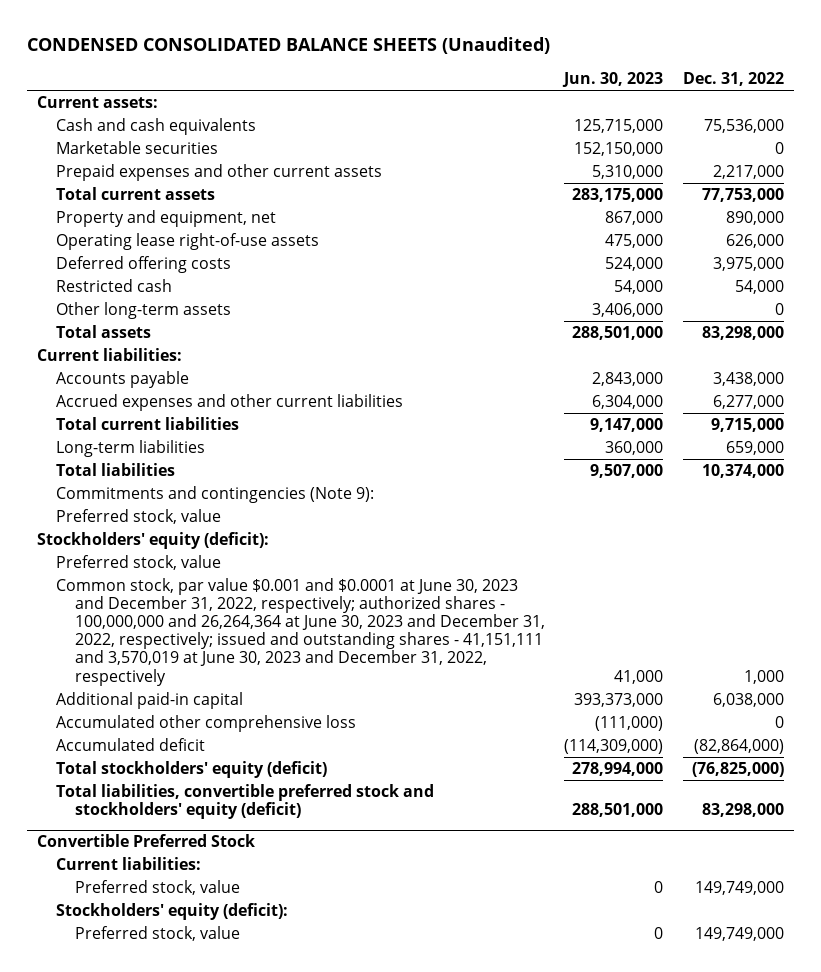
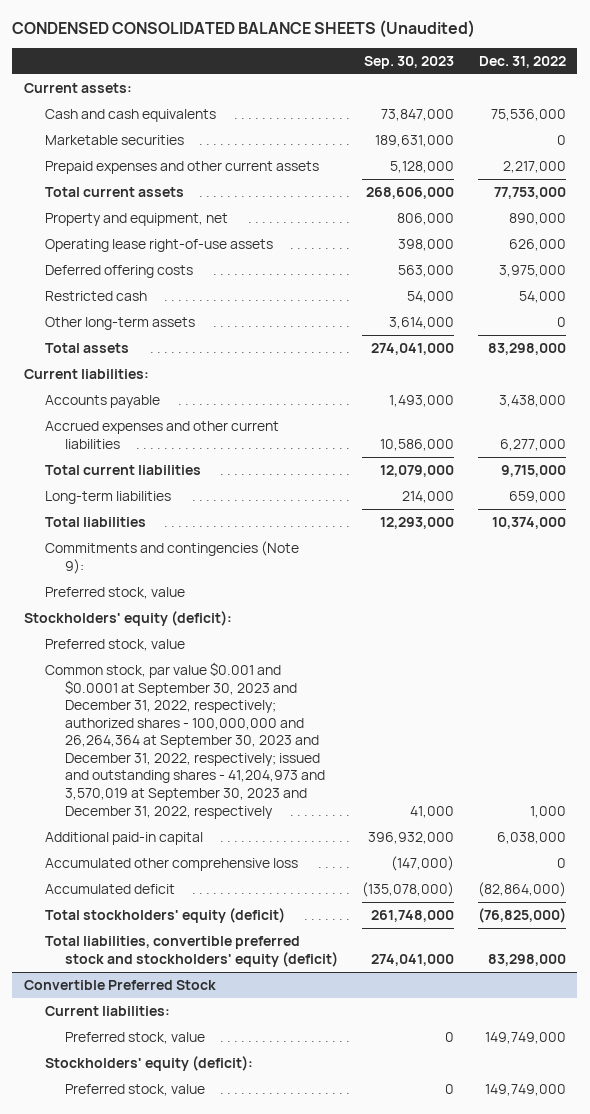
- | Jun. 30, 2023 | Dec. 31, 2022
+ | Sep. 30, 2023 | Dec. 31, 2022
- Common stock, par value $0.001 and $0.0001 at June 30, 2023 and December 31, 2022, respectively; authorized shares - 100,000,000 and 26,264,364 at June 30, 2023 and December 31, 2022, respectively; issued and outstanding shares - 41,151,111 and 3,570,019 at June 30, 2023 and December 31, 2022, respectively | 41,000 | 1,000
+ Common stock, par value $0.001 and $0.0001 at September 30, 2023 and December 31, 2022, respectively; authorized shares - 100,000,000 and 26,264,364 at September 30, 2023 and December 31, 2022, respectively; issued and outstanding shares - 41,204,973 and 3,570,019 at September 30, 2023 and December 31, 2022, respectively | 41,000 | 1,000

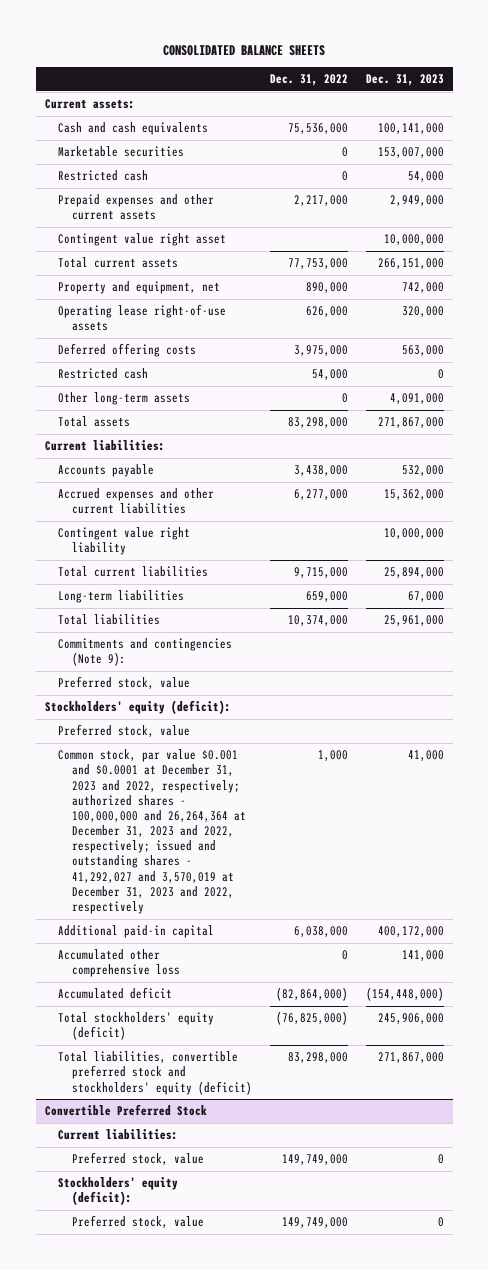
- CONDENSED CONSOLIDATED BALANCE SHEETS (Unaudited)
+ CONSOLIDATED BALANCE SHEETS
- | Sep. 30, 2023 | Dec. 31, 2022
+ | Dec. 31, 2022 | Dec. 31, 2023
+ Restricted cash | 0 | 54,000
+ Contingent value right asset | | 10,000,000
+ Contingent value right liability | | 10,000,000
- Common stock, par value $0.001 and $0.0001 at September 30, 2023 and December 31, 2022, respectively; authorized shares - 100,000,000 and 26,264,364 at September 30, 2023 and December 31, 2022, respectively; issued and outstanding shares - 41,204,973 and 3,570,019 at September 30, 2023 and December 31, 2022, respectively | 41,000 | 1,000
+ Common stock, par value $0.001 and $0.0001 at December 31, 2023 and 2022, respectively; authorized shares - 100,000,000 and 26,264,364 at December 31, 2023 and 2022, respectively; issued and outstanding shares - 41,292,027 and 3,570,019 at December 31, 2023 and 2022, respectively | 1,000 | 41,000

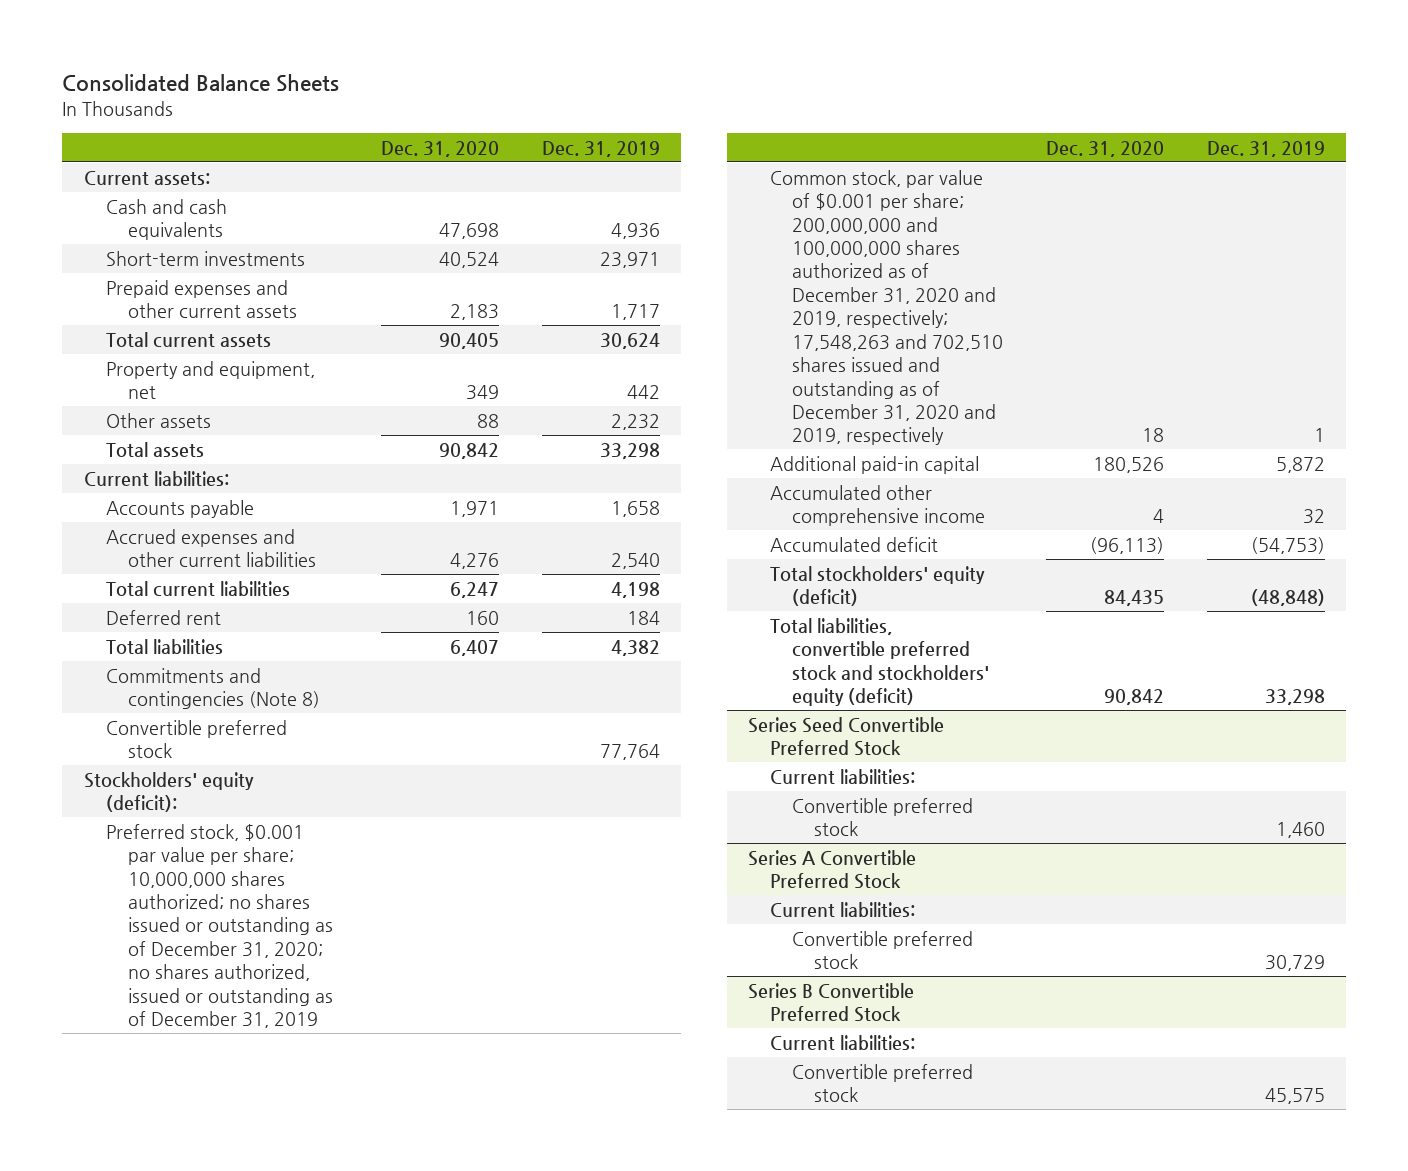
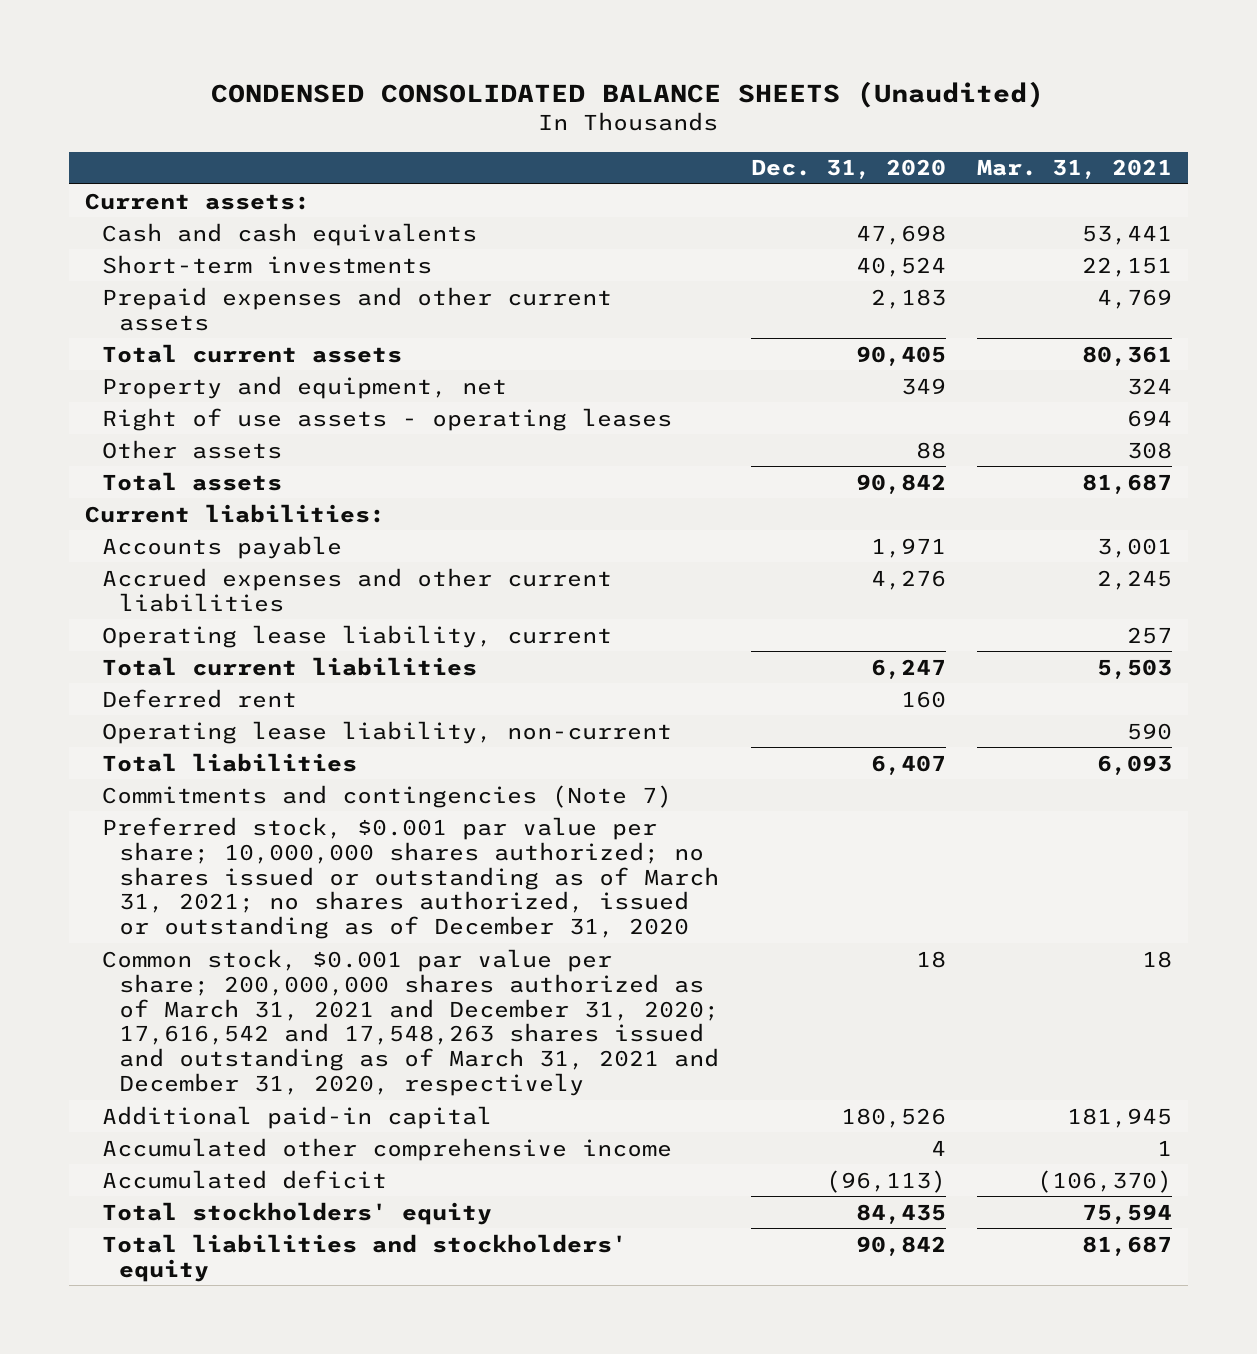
- Consolidated Balance Sheets
+ CONDENSED CONSOLIDATED BALANCE SHEETS (Unaudited)
- | Dec. 31, 2020 | Dec. 31, 2019
+ | Dec. 31, 2020 | Mar. 31, 2021
+ Right of use assets - operating leases | | 694
+ Operating lease liability, current | | 257
+ Operating lease liability, non-current | | 590
- Commitments and contingencies (Note 8)
- Convertible preferred stock | | 77,764
- Stockholders' equity (deficit):
- Preferred stock, $0.001 par value per share; 10,000,000 shares authorized; no shares issued or outstanding as of December 31, 2020; no shares authorized, issued or outstanding as of December 31, 2019
- Common stock, par value of $0.001 per share; 200,000,000 and 100,000,000 shares authorized as of December 31, 2020 and 2019, respectively; 17,548,263 and 702,510 shares issued and outstanding as of December 31, 2020 and 2019, respectively | 18 | 1
+ Commitments and contingencies (Note 7)
+ Preferred stock, $0.001 par value per share; 10,000,000 shares authorized; no shares issued or outstanding as of March 31, 2021; no shares authorized, issued or outstanding as of December 31, 2020
+ Common stock, $0.001 par value per share; 200,000,000 shares authorized as of March 31, 2021 and December 31, 2020; 17,616,542 and 17,548,263 shares issued and outstanding as of March 31, 2021 and December 31, 2020, respectively | 18 | 18
- Total stockholders' equity (deficit) | 84,435 | (48,848)
- Total liabilities, convertible preferred stock and stockholders' equity (deficit) | 90,842 | 33,298
- Series Seed Convertible Preferred Stock
- Current liabilities:
- Convertible preferred stock | | 1,460
- Series A Convertible Preferred Stock
- Current liabilities:
- Convertible preferred stock | | 30,729
- Series B Convertible Preferred Stock
- Current liabilities:
- Convertible preferred stock | | 45,575
+ Total stockholders' equity | 84,435 | 75,594
+ Total liabilities and stockholders' equity | 90,842 | 81,687

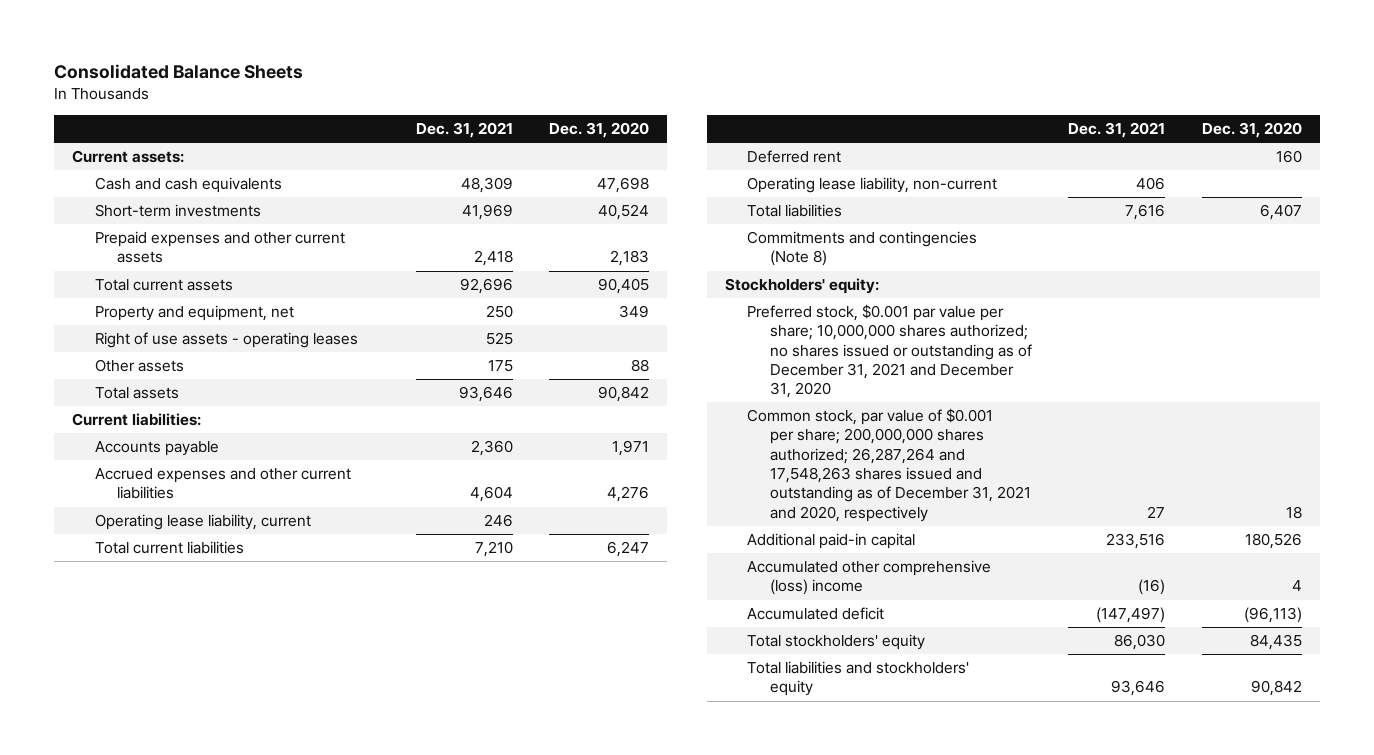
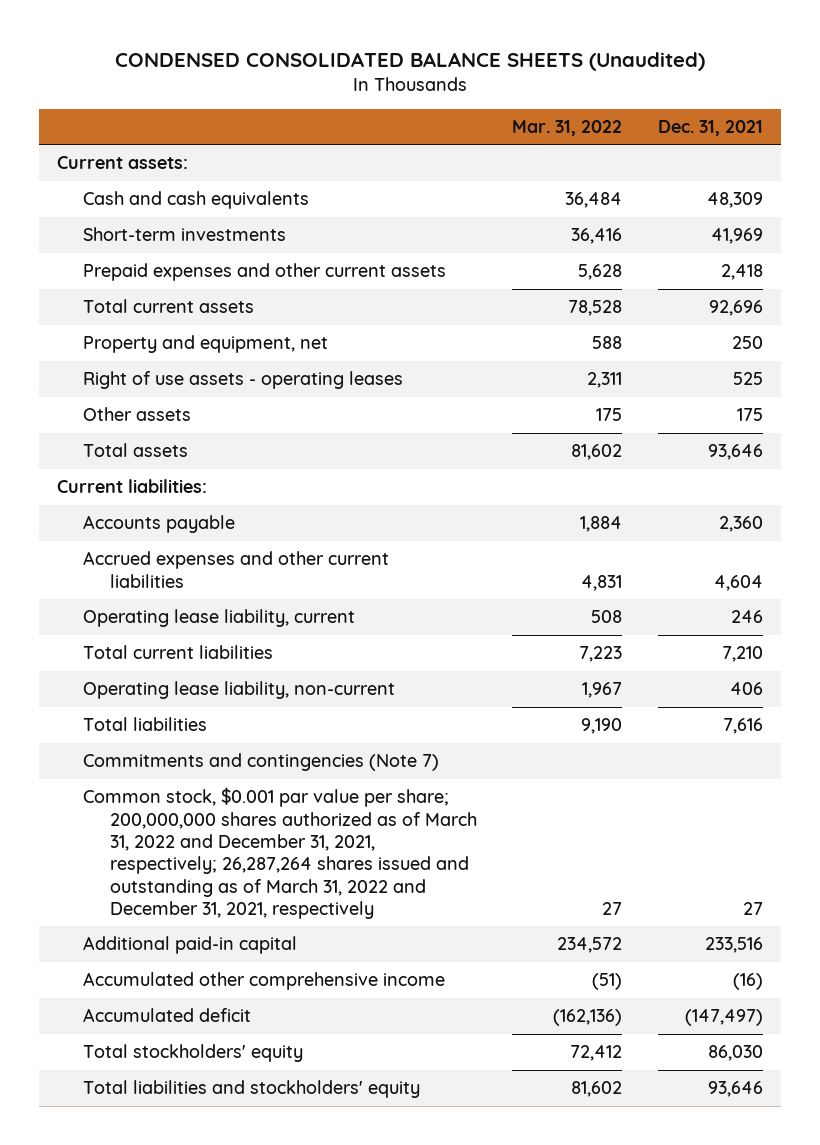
- Consolidated Balance Sheets
+ CONDENSED CONSOLIDATED BALANCE SHEETS (Unaudited)
- | Dec. 31, 2021 | Dec. 31, 2020
+ | Mar. 31, 2022 | Dec. 31, 2021
- Deferred rent | | 160
- Commitments and contingencies (Note 8)
- Stockholders' equity:
- Preferred stock, $0.001 par value per share; 10,000,000 shares authorized; no shares issued or outstanding as of December 31, 2021 and December 31, 2020
- Common stock, par value of $0.001 per share; 200,000,000 shares authorized; 26,287,264 and 17,548,263 shares issued and outstanding as of December 31, 2021 and 2020, respectively | 27 | 18
+ Commitments and contingencies (Note 7)
+ Common stock, $0.001 par value per share; 200,000,000 shares authorized as of March 31, 2022 and December 31, 2021, respectively; 26,287,264 shares issued and outstanding as of March 31, 2022 and December 31, 2021, respectively | 27 | 27
- Accumulated other comprehensive (loss) income | (16) | 4
+ Accumulated other comprehensive income | (51) | (16)

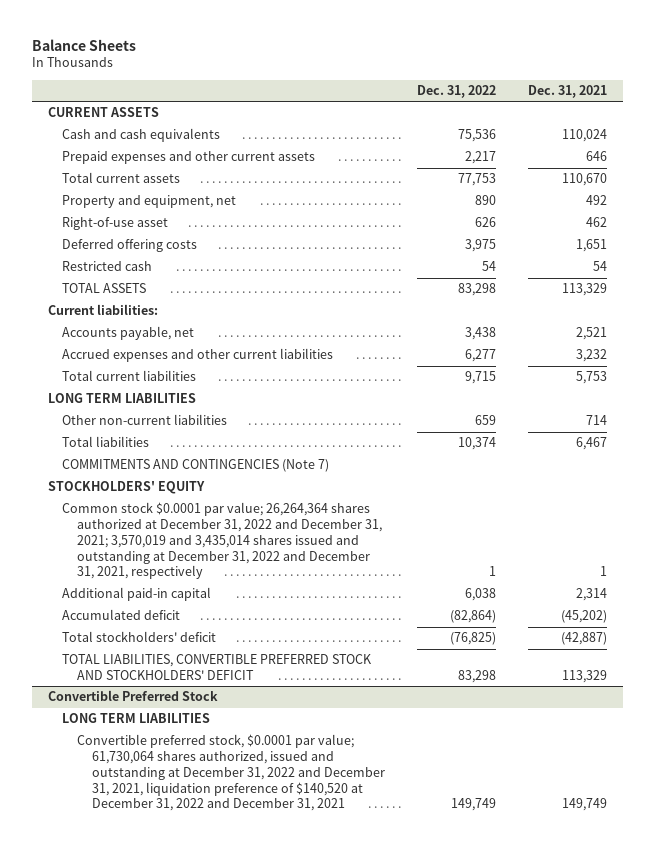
- CONDENSED CONSOLIDATED BALANCE SHEETS (Unaudited)
+ Balance Sheets
- | Mar. 31, 2022 | Dec. 31, 2021
+ | Dec. 31, 2022 | Dec. 31, 2021
- Current assets:
- Cash and cash equivalents | 36,484 | 48,309
- Short-term investments | 36,416 | 41,969
- Prepaid expenses and other current assets | 5,628 | 2,418
- Total current assets | 78,528 | 92,696
- Property and equipment, net | 588 | 250
- Right of use assets - operating leases | 2,311 | 525
- Other assets | 175 | 175
- Total assets | 81,602 | 93,646
+ CURRENT ASSETS
+ Cash and cash equivalents | 75,536 | 110,024
+ Prepaid expenses and other current assets | 2,217 | 646
+ Total current assets | 77,753 | 110,670
+ Property and equipment, net | 890 | 492
+ Right-of-use asset | 626 | 462
+ Deferred offering costs | 3,975 | 1,651
+ Restricted cash | 54 | 54
+ TOTAL ASSETS | 83,298 | 113,329
- Accounts payable | 1,884 | 2,360
- Accrued expenses and other current liabilities | 4,831 | 4,604
- Operating lease liability, current | 508 | 246
- Total current liabilities | 7,223 | 7,210
- Operating lease liability, non-current | 1,967 | 406
- Total liabilities | 9,190 | 7,616
- Commitments and contingencies (Note 7)
- Common stock, $0.001 par value per share; 200,000,000 shares authorized as of March 31, 2022 and December 31, 2021, respectively; 26,287,264 shares issued and outstanding as of March 31, 2022 and December 31, 2021, respectively | 27 | 27
- Additional paid-in capital | 234,572 | 233,516
- Accumulated other comprehensive income | (51) | (16)
- Accumulated deficit | (162,136) | (147,497)
- Total stockholders' equity | 72,412 | 86,030
- Total liabilities and stockholders' equity | 81,602 | 93,646
+ Accounts payable, net | 3,438 | 2,521
+ Accrued expenses and other current liabilities | 6,277 | 3,232
+ Total current liabilities | 9,715 | 5,753
+ LONG TERM LIABILITIES
+ Other non-current liabilities | 659 | 714
+ Total liabilities | 10,374 | 6,467
+ COMMITMENTS AND CONTINGENCIES (Note 7)
+ STOCKHOLDERS' EQUITY
+ Common stock $0.0001 par value; 26,264,364 shares authorized at December 31, 2022 and December 31, 2021; 3,570,019 and 3,435,014 shares issued and outstanding at December 31, 2022 and December 31, 2021, respectively | 1 | 1
+ Additional paid-in capital | 6,038 | 2,314
+ Accumulated deficit | (82,864) | (45,202)
+ Total stockholders' deficit | (76,825) | (42,887)
+ TOTAL LIABILITIES, CONVERTIBLE PREFERRED STOCK AND STOCKHOLDERS' DEFICIT | 83,298 | 113,329
+ Convertible Preferred Stock
+ LONG TERM LIABILITIES
+ Convertible preferred stock, $0.0001 par value; 61,730,064 shares authorized, issued and outstanding at December 31, 2022 and December 31, 2021, liquidation preference of $140,520 at December 31, 2022 and December 31, 2021 | 149,749 | 149,749

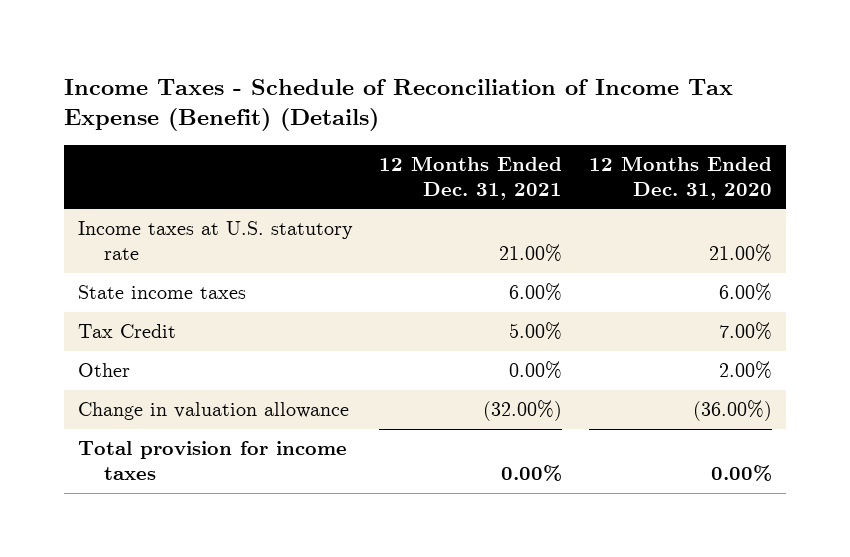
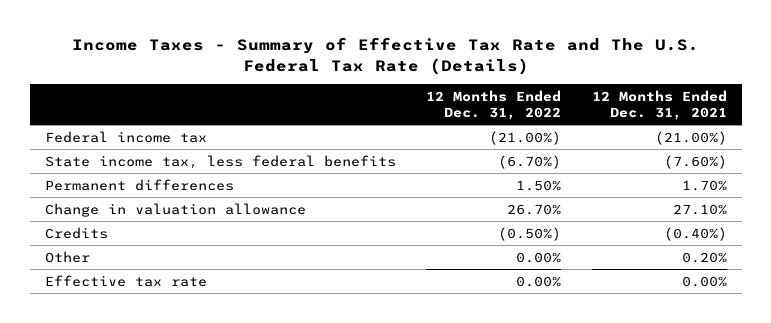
- Income Taxes - Schedule of Reconciliation of Income Tax Expense (Benefit) (Details)
+ Income Taxes - Summary of Effective Tax Rate and The U.S. Federal Tax Rate (Details)
- | 12 Months Ended Dec. 31, 2021 | 12 Months Ended Dec. 31, 2020
+ | 12 Months Ended Dec. 31, 2022 | 12 Months Ended Dec. 31, 2021
- Income taxes at U.S. statutory rate | 21.00% | 21.00%
- State income taxes | 6.00% | 6.00%
- Tax Credit | 5.00% | 7.00%
- Other | 0.00% | 2.00%
- Change in valuation allowance | (32.00%) | (36.00%)
- Total provision for income taxes | 0.00% | 0.00%
+ Federal income tax | (21.00%) | (21.00%)
+ State income tax, less federal benefits | (6.70%) | (7.60%)
+ Permanent differences | 1.50% | 1.70%
+ Change in valuation allowance | 26.70% | 27.10%
+ Credits | (0.50%) | (0.40%)
+ Other | 0.00% | 0.20%
+ Effective tax rate | 0.00% | 0.00%

